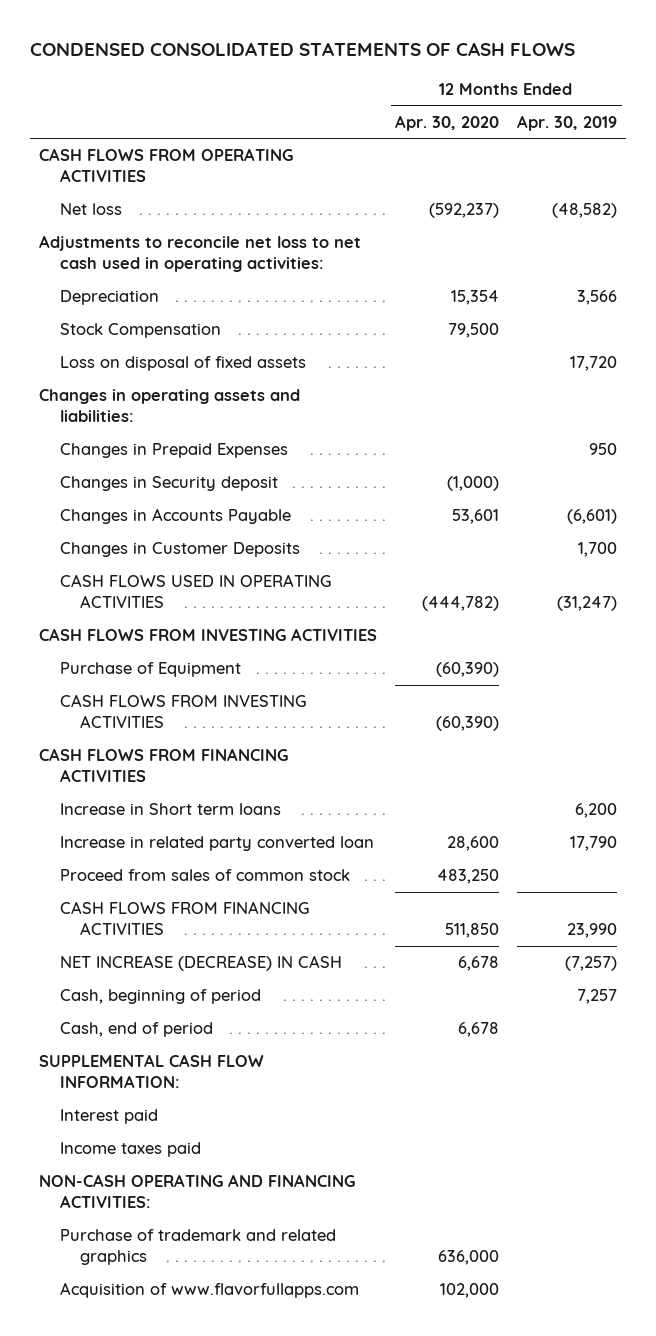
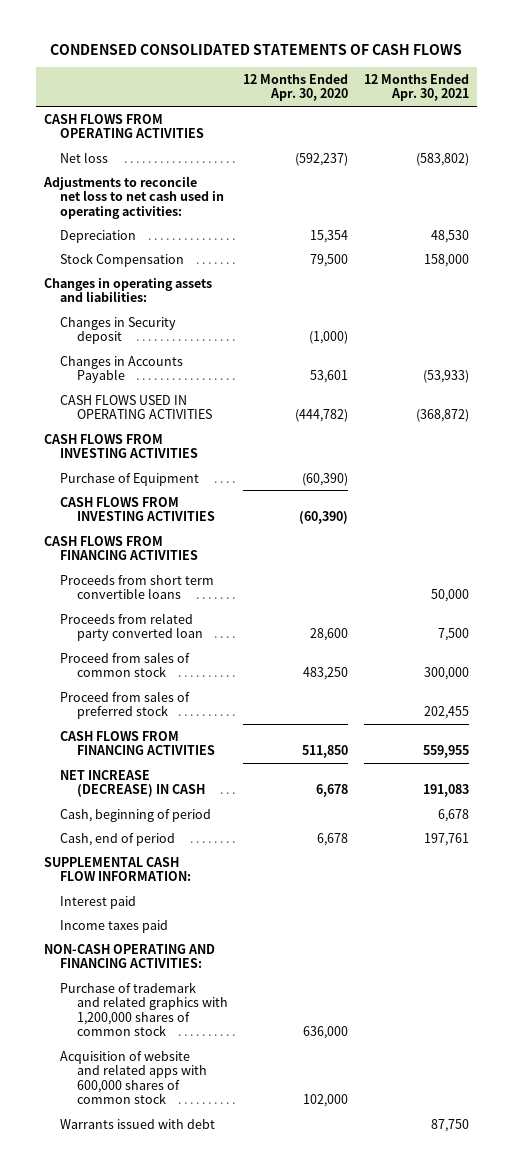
- | 12 Months Ended Apr. 30, 2020 | 12 Months Ended Apr. 30, 2019
+ | 12 Months Ended Apr. 30, 2020 | 12 Months Ended Apr. 30, 2021
- Loss on disposal of fixed assets | | 17,720
- Changes in Prepaid Expenses | | 950
- Changes in Customer Deposits | | 1,700
- Increase in Short term loans | | 6,200
- Increase in related party converted loan | 28,600 | 17,790
+ Proceeds from short term convertible loans | | 50,000
+ Proceeds from related party converted loan | 28,600 | 7,500
+ Proceed from sales of preferred stock | | 202,455
- Purchase of trademark and related graphics | 636,000 |
- Acquisition of www.flavorfullapps.com | 102,000 |
+ Purchase of trademark and related graphics with 1,200,000 shares of common stock | 636,000 |
+ Acquisition of website and related apps with 600,000 shares of common stock | 102,000 |
+ Warrants issued with debt | | 87,750

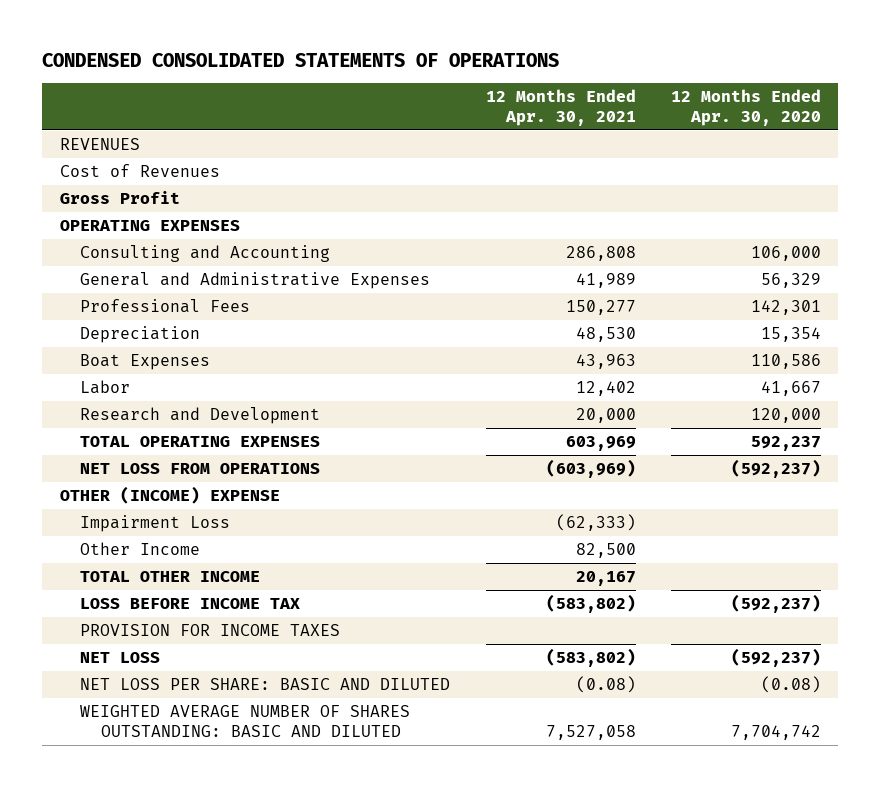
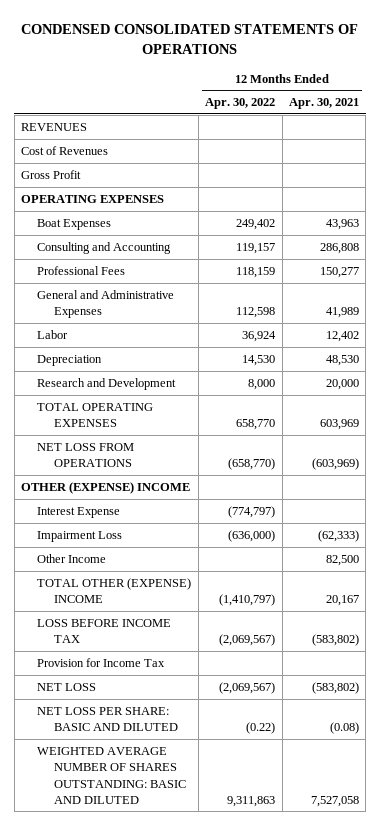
- | 12 Months Ended Apr. 30, 2021 | 12 Months Ended Apr. 30, 2020
+ | 12 Months Ended Apr. 30, 2022 | 12 Months Ended Apr. 30, 2021
moved up: Boat Expenses | 249,402 | 43,963
moved down: General and Administrative Expenses | 112,598 | 41,989
moved down: Depreciation | 14,530 | 48,530
- OTHER (INCOME) EXPENSE
+ OTHER (EXPENSE) INCOME
+ Interest Expense | (774,797) |
- TOTAL OTHER INCOME | 20,167 |
+ TOTAL OTHER (EXPENSE) INCOME | (1,410,797) | 20,167
- PROVISION FOR INCOME TAXES
+ Provision for Income Tax

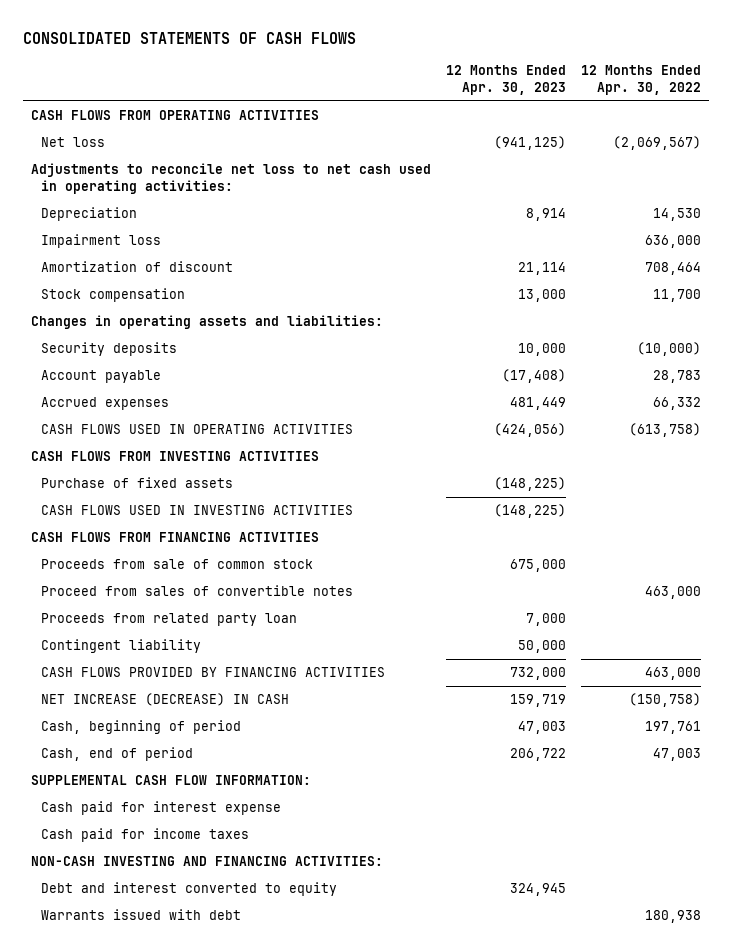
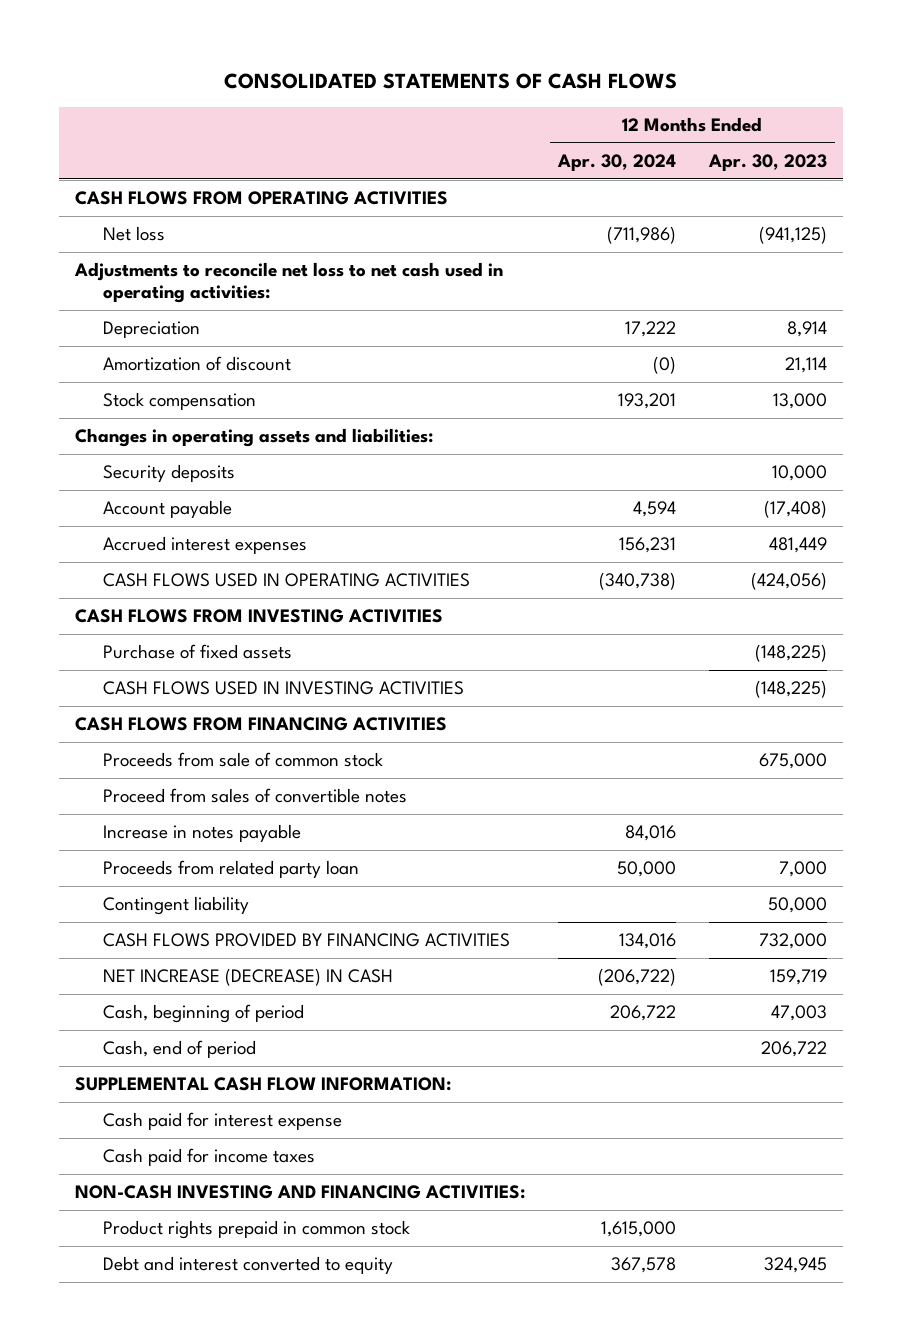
- | 12 Months Ended Apr. 30, 2023 | 12 Months Ended Apr. 30, 2022
+ | 12 Months Ended Apr. 30, 2024 | 12 Months Ended Apr. 30, 2023
- Impairment loss | | 636,000
- Accrued expenses | 481,449 | 66,332
+ Accrued interest expenses | 156,231 | 481,449
+ Increase in notes payable | 84,016 |
+ Product rights prepaid in common stock | 1,615,000 |
- Warrants issued with debt | | 180,938

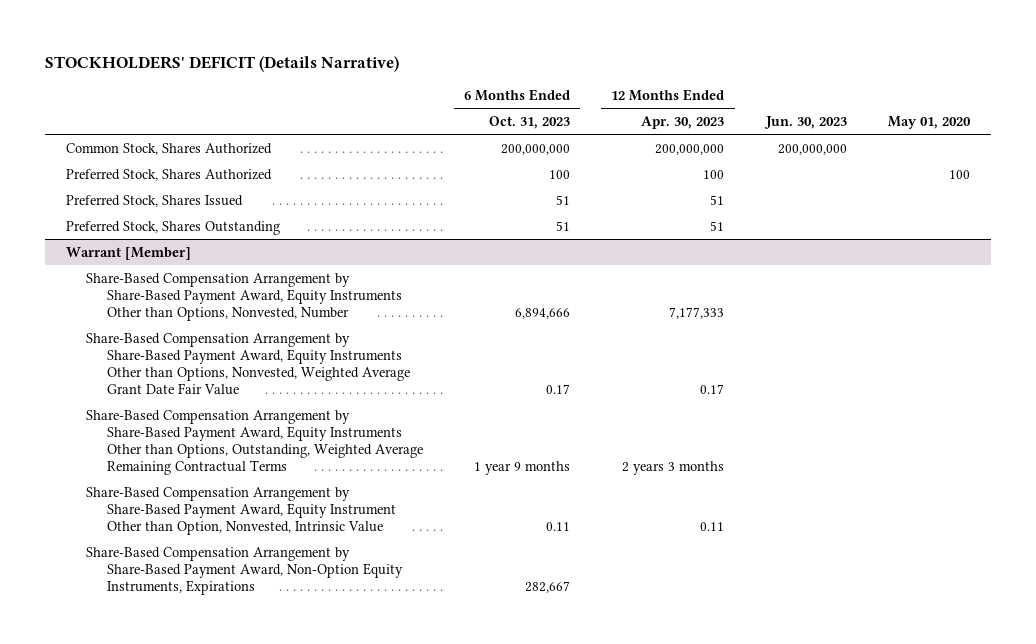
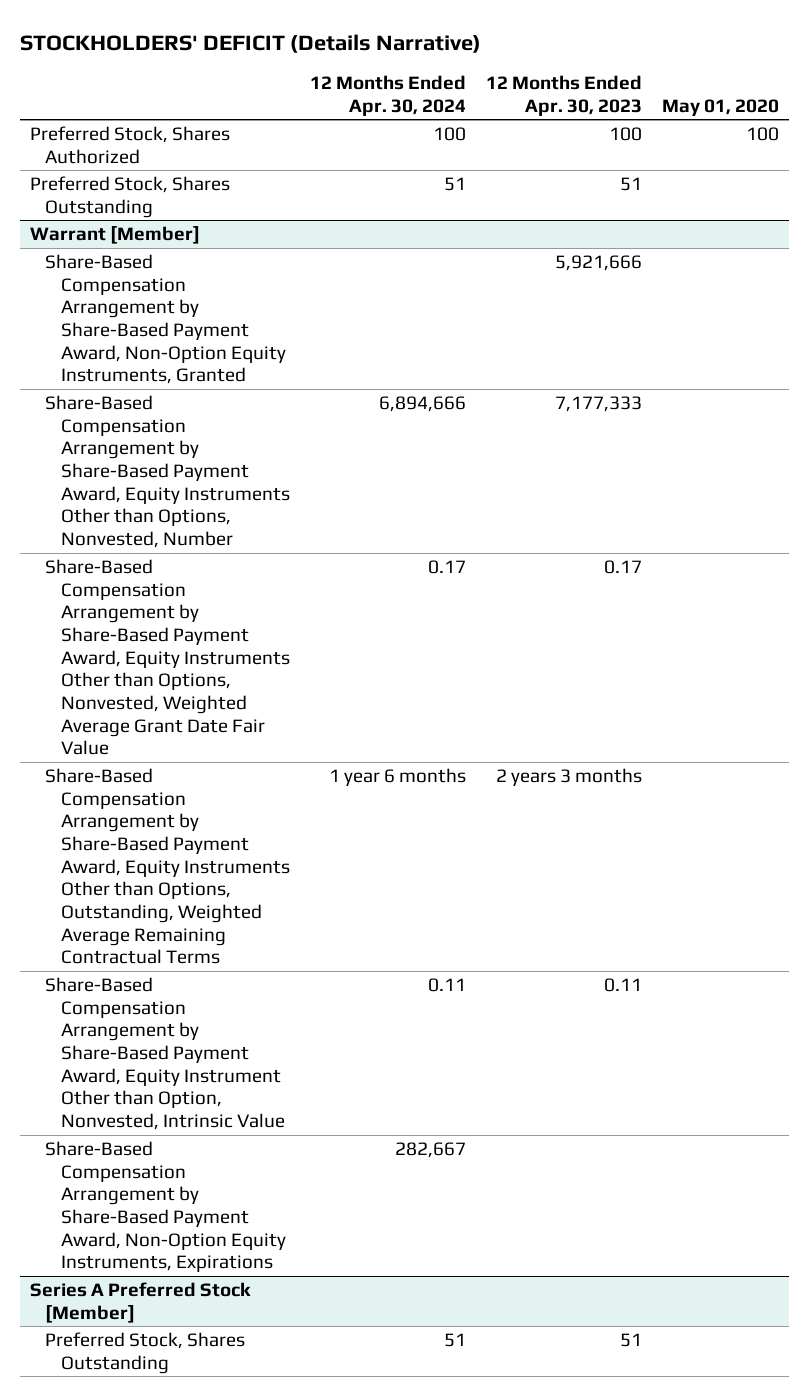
- | 6 Months Ended Oct. 31, 2023 | 12 Months Ended Apr. 30, 2023 | Jun. 30, 2023 | May 01, 2020
+ | 12 Months Ended Apr. 30, 2024 | 12 Months Ended Apr. 30, 2023 | May 01, 2020
- Common Stock, Shares Authorized | 200,000,000 | 200,000,000 | 200,000,000 |
- Preferred Stock, Shares Issued | 51 | 51 | |
@ Warrant [Member]
+ Share-Based Compensation Arrangement by Share-Based Payment Award, Non-Option Equity Instruments, Granted | | 5,921,666 |
+ Series A Preferred Stock [Member]
+ Preferred Stock, Shares Outstanding | 51 | 51 |

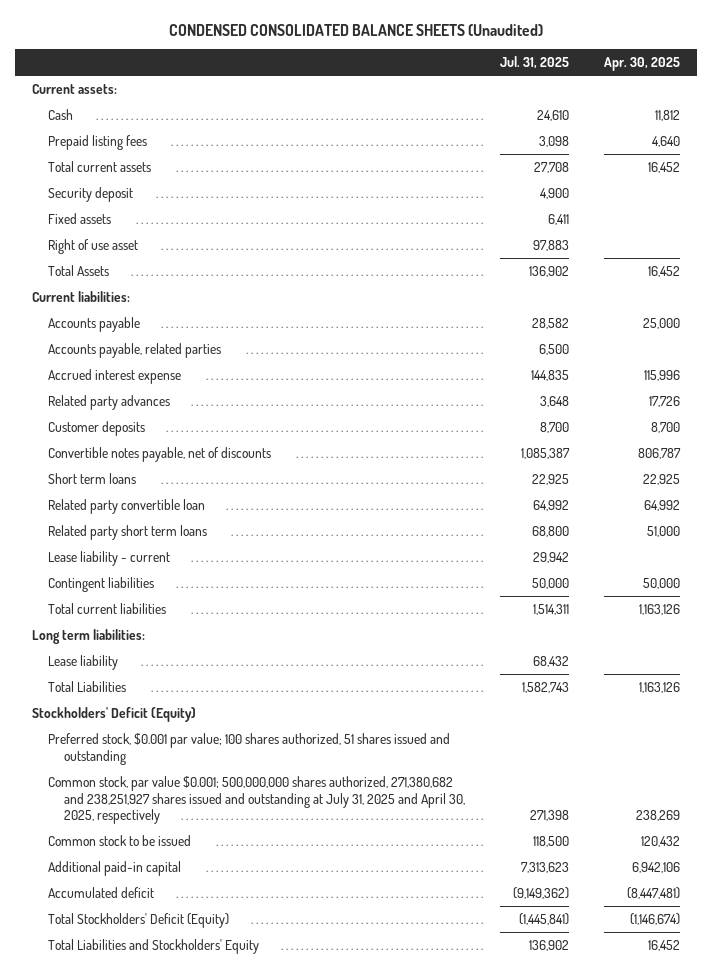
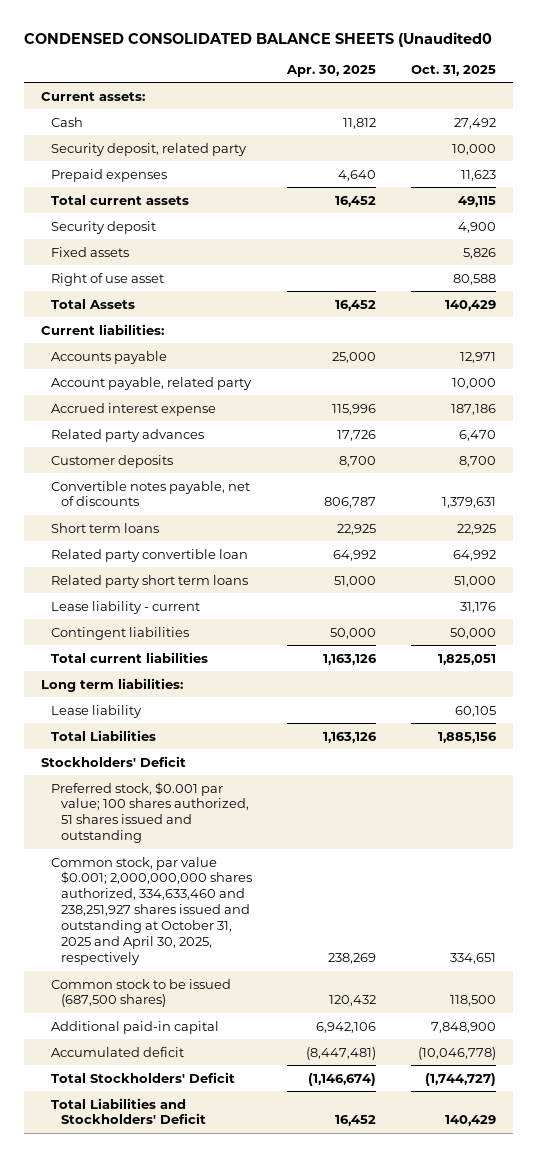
- CONDENSED CONSOLIDATED BALANCE SHEETS (Unaudited)
+ CONDENSED CONSOLIDATED BALANCE SHEETS (Unaudited0
- | Jul. 31, 2025 | Apr. 30, 2025
+ | Apr. 30, 2025 | Oct. 31, 2025
- Prepaid listing fees | 3,098 | 4,640
+ Security deposit, related party | | 10,000
+ Prepaid expenses | 4,640 | 11,623
- Accounts payable, related parties | 6,500 |
+ Account payable, related party | | 10,000
- Stockholders' Deficit (Equity)
+ Stockholders' Deficit
- Common stock, par value $0.001; 500,000,000 shares authorized, 271,380,682 and 238,251,927 shares issued and outstanding at July 31, 2025 and April 30, 2025, respectively | 271,398 | 238,269
- Common stock to be issued | 118,500 | 120,432
+ Common stock, par value $0.001; 2,000,000,000 shares authorized, 334,633,460 and 238,251,927 shares issued and outstanding at October 31, 2025 and April 30, 2025, respectively | 238,269 | 334,651
+ Common stock to be issued (687,500 shares) | 120,432 | 118,500
- Total Stockholders' Deficit (Equity) | (1,445,841) | (1,146,674)
- Total Liabilities and Stockholders' Equity | 136,902 | 16,452
+ Total Stockholders' Deficit | (1,146,674) | (1,744,727)
+ Total Liabilities and Stockholders' Deficit | 16,452 | 140,429

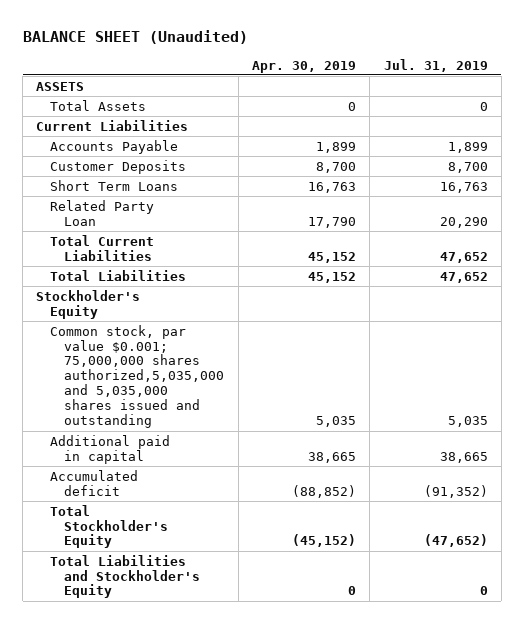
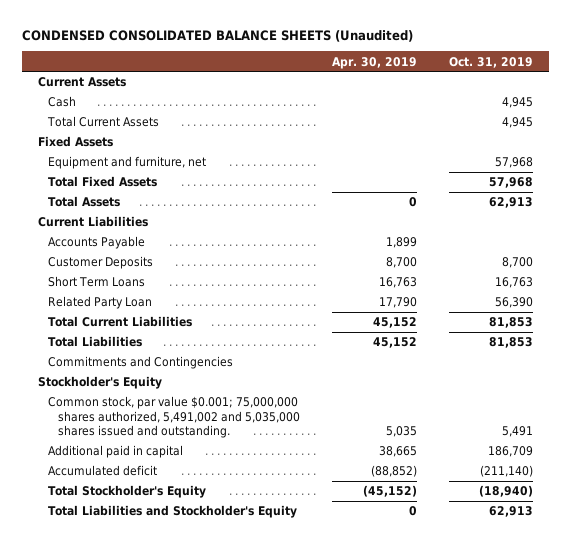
- BALANCE SHEET (Unaudited)
+ CONDENSED CONSOLIDATED BALANCE SHEETS (Unaudited)
- | Apr. 30, 2019 | Jul. 31, 2019
+ | Apr. 30, 2019 | Oct. 31, 2019
- ASSETS
+ Current Assets
+ Cash | | 4,945
+ Total Current Assets | | 4,945
+ Fixed Assets
+ Equipment and furniture, net | | 57,968
+ Total Fixed Assets | | 57,968
+ Commitments and Contingencies
- Common stock, par value $0.001; 75,000,000 shares authorized,5,035,000 and 5,035,000 shares issued and outstanding | 5,035 | 5,035
+ Common stock, par value $0.001; 75,000,000 shares authorized, 5,491,002 and 5,035,000 shares issued and outstanding. | 5,035 | 5,491

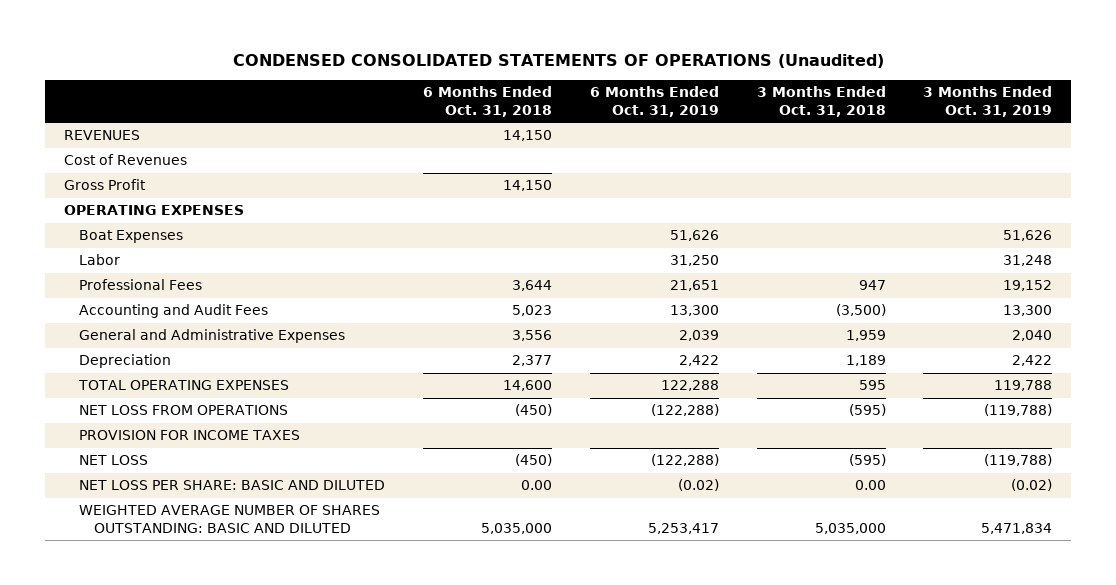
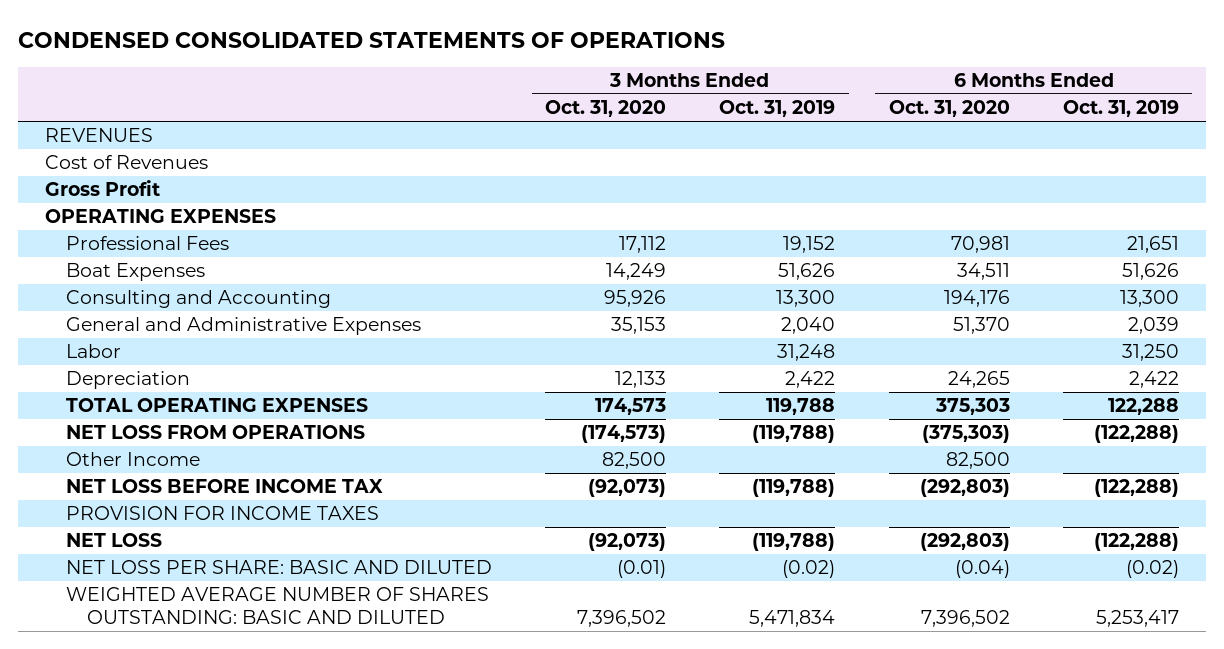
- CONDENSED CONSOLIDATED STATEMENTS OF OPERATIONS (Unaudited)
+ CONDENSED CONSOLIDATED STATEMENTS OF OPERATIONS
- | 6 Months Ended Oct. 31, 2018 | 6 Months Ended Oct. 31, 2019 | 3 Months Ended Oct. 31, 2018 | 3 Months Ended Oct. 31, 2019
+ | 3 Months Ended Oct. 31, 2020 | 3 Months Ended Oct. 31, 2019 | 6 Months Ended Oct. 31, 2020 | 6 Months Ended Oct. 31, 2019
- Accounting and Audit Fees | 5,023 | 13,300 | (3,500) | 13,300
moved down: Boat Expenses | 14,249 | 51,626 | 34,511 | 51,626
+ Consulting and Accounting | 95,926 | 13,300 | 194,176 | 13,300
moved down: Labor | | 31,248 | | 31,250
+ Other Income | 82,500 | | 82,500 |
+ NET LOSS BEFORE INCOME TAX | (92,073) | (119,788) | (292,803) | (122,288)

